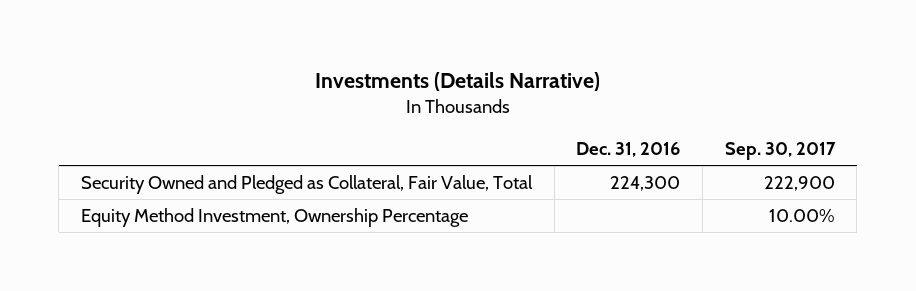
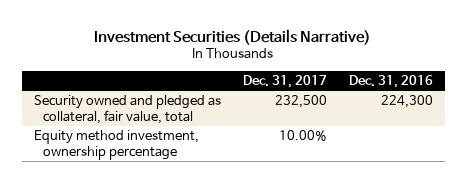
- Investments (Details Narrative)
+ Investment Securities (Details Narrative)
- | Dec. 31, 2016 | Sep. 30, 2017
+ | Dec. 31, 2017 | Dec. 31, 2016
- Security Owned and Pledged as Collateral, Fair Value, Total | 224,300 | 222,900
- Equity Method Investment, Ownership Percentage | | 10.00%
+ Security owned and pledged as collateral, fair value, total | 232,500 | 224,300
+ Equity method investment, ownership percentage | 10.00% |

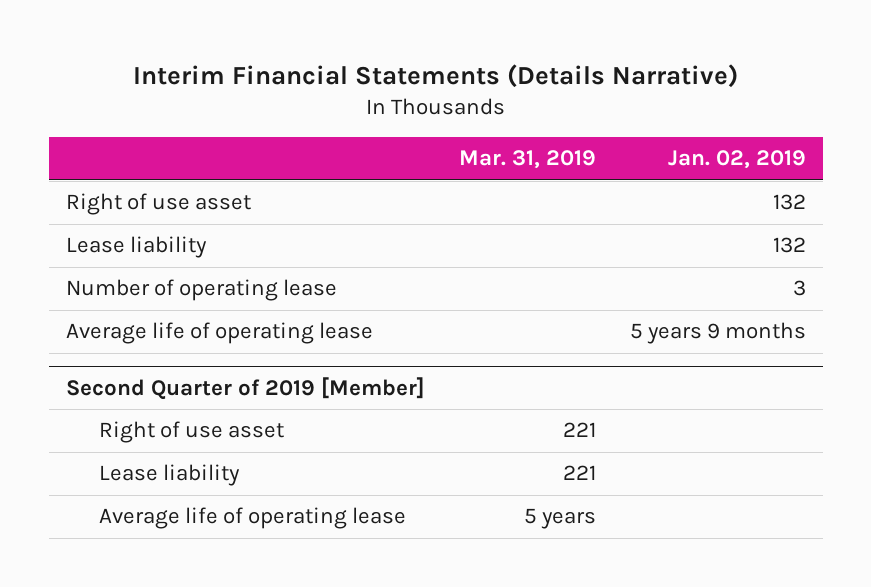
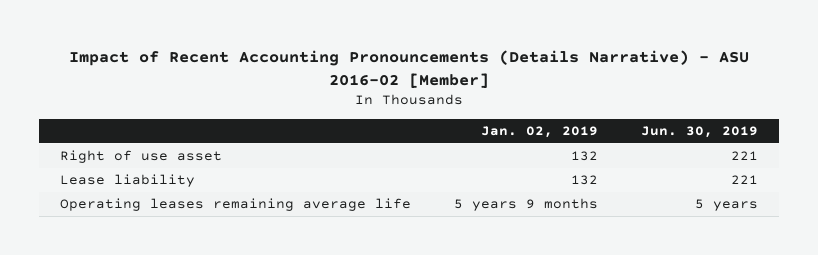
- Interim Financial Statements (Details Narrative)
+ Impact of Recent Accounting Pronouncements (Details Narrative) - ASU 2016-02 [Member]
- | Mar. 31, 2019 | Jan. 02, 2019
+ | Jan. 02, 2019 | Jun. 30, 2019
- Number of operating lease | | 3
- Average life of operating lease | | 5 years 9 months
- Second Quarter of 2019 [Member]
- Right of use asset | 221 |
- Lease liability | 221 |
- Average life of operating lease | 5 years |
+ Operating leases remaining average life | 5 years 9 months | 5 years

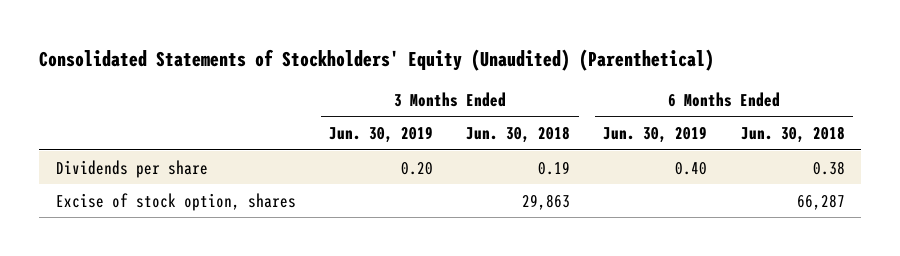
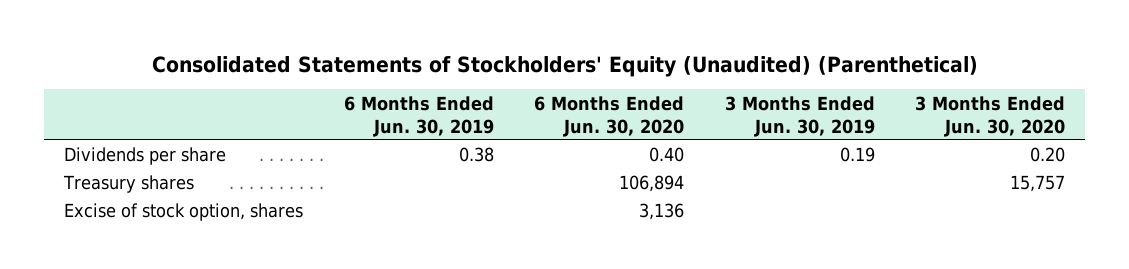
- | 3 Months Ended Jun. 30, 2019 | 3 Months Ended Jun. 30, 2018 | 6 Months Ended Jun. 30, 2019 | 6 Months Ended Jun. 30, 2018
+ | 6 Months Ended Jun. 30, 2019 | 6 Months Ended Jun. 30, 2020 | 3 Months Ended Jun. 30, 2019 | 3 Months Ended Jun. 30, 2020
- Dividends per share | 0.20 | 0.19 | 0.40 | 0.38
+ Dividends per share | 0.38 | 0.40 | 0.19 | 0.20
+ Treasury shares | | 106,894 | | 15,757

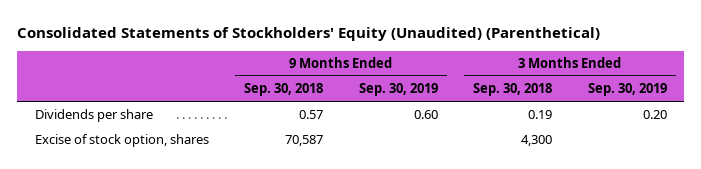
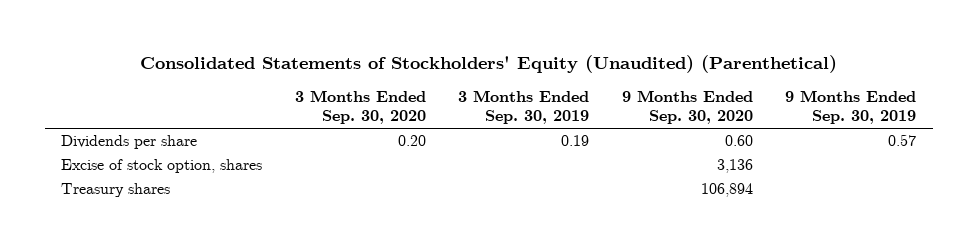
- | 9 Months Ended Sep. 30, 2018 | 9 Months Ended Sep. 30, 2019 | 3 Months Ended Sep. 30, 2018 | 3 Months Ended Sep. 30, 2019
+ | 3 Months Ended Sep. 30, 2020 | 3 Months Ended Sep. 30, 2019 | 9 Months Ended Sep. 30, 2020 | 9 Months Ended Sep. 30, 2019
- Dividends per share | 0.57 | 0.60 | 0.19 | 0.20
+ Dividends per share | 0.20 | 0.19 | 0.60 | 0.57
+ Treasury shares | | | 106,894 |

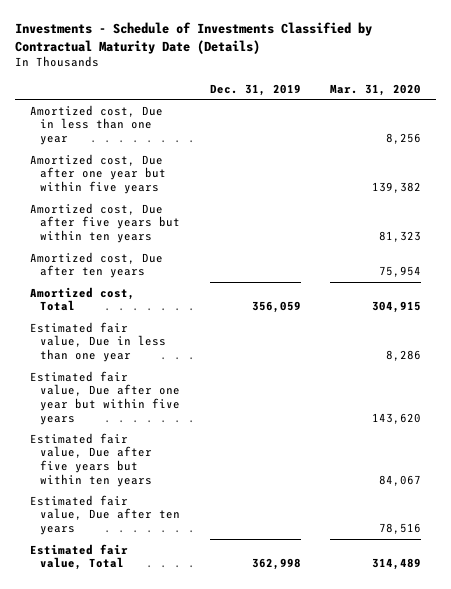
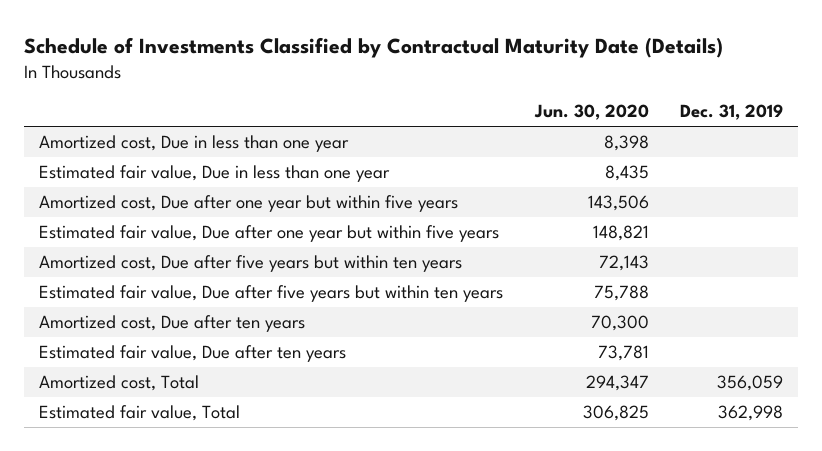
- Investments - Schedule of Investments Classified by Contractual Maturity Date (Details)
+ Schedule of Investments Classified by Contractual Maturity Date (Details)
- | Dec. 31, 2019 | Mar. 31, 2020
+ | Jun. 30, 2020 | Dec. 31, 2019
moved down: Amortized cost, Due after one year but within five years | 143,506 |
moved down: Amortized cost, Due after five years but within ten years | 72,143 |
moved down: Amortized cost, Due after ten years | 70,300 |
moved down: Amortized cost, Total | 294,347 | 356,059

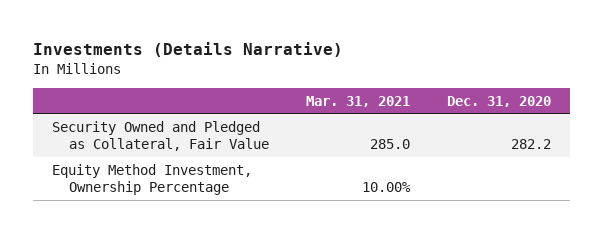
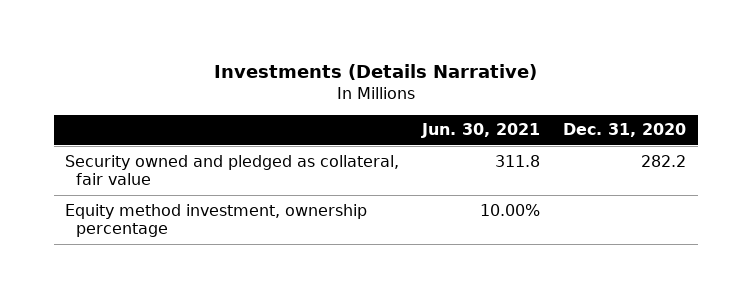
- | Mar. 31, 2021 | Dec. 31, 2020
+ | Jun. 30, 2021 | Dec. 31, 2020
- Security Owned and Pledged as Collateral, Fair Value | 285.0 | 282.2
- Equity Method Investment, Ownership Percentage | 10.00% |
+ Security owned and pledged as collateral, fair value | 311.8 | 282.2
+ Equity method investment, ownership percentage | 10.00% |

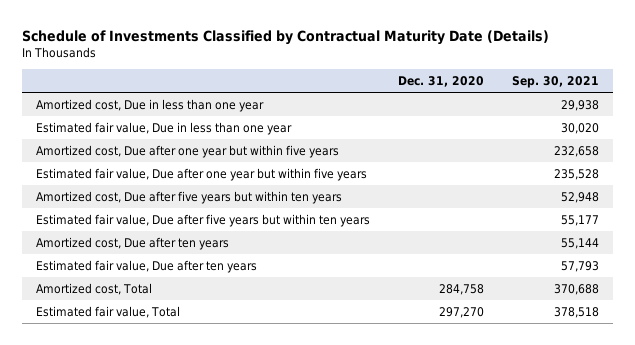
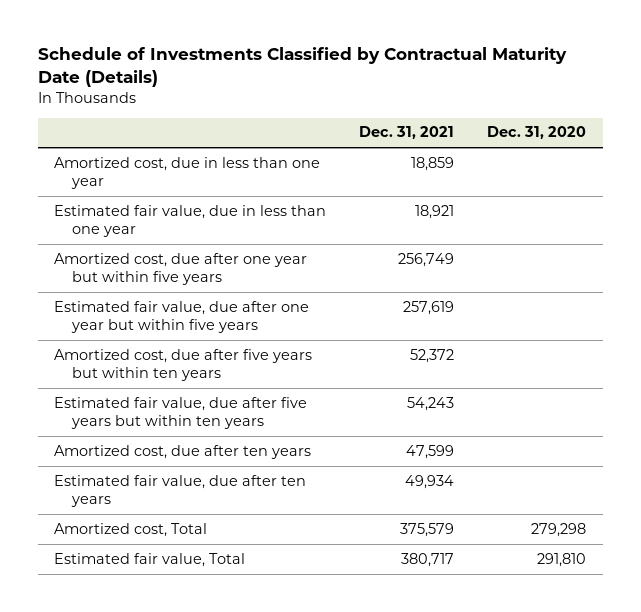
- | Dec. 31, 2020 | Sep. 30, 2021
+ | Dec. 31, 2021 | Dec. 31, 2020
- Amortized cost, Due in less than one year | | 29,938
- Estimated fair value, Due in less than one year | | 30,020
- Amortized cost, Due after one year but within five years | | 232,658
- Estimated fair value, Due after one year but within five years | | 235,528
- Amortized cost, Due after five years but within ten years | | 52,948
- Estimated fair value, Due after five years but within ten years | | 55,177
- Amortized cost, Due after ten years | | 55,144
- Estimated fair value, Due after ten years | | 57,793
- Amortized cost, Total | 284,758 | 370,688
- Estimated fair value, Total | 297,270 | 378,518
+ Amortized cost, due in less than one year | 18,859 |
+ Estimated fair value, due in less than one year | 18,921 |
+ Amortized cost, due after one year but within five years | 256,749 |
+ Estimated fair value, due after one year but within five years | 257,619 |
+ Amortized cost, due after five years but within ten years | 52,372 |
+ Estimated fair value, due after five years but within ten years | 54,243 |
+ Amortized cost, due after ten years | 47,599 |
+ Estimated fair value, due after ten years | 49,934 |
+ Amortized cost, Total | 375,579 | 279,298
+ Estimated fair value, Total | 380,717 | 291,810

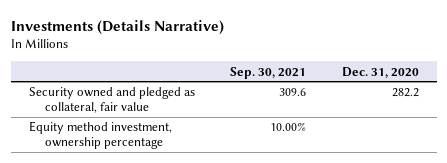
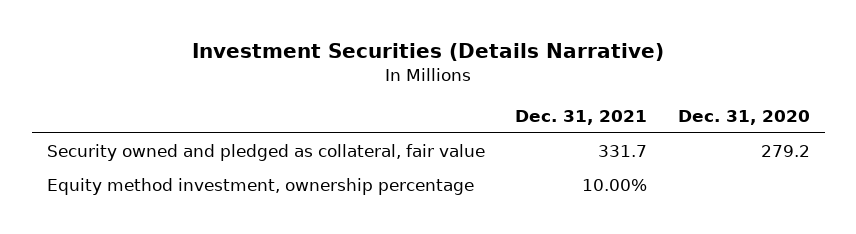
- Investments (Details Narrative)
+ Investment Securities (Details Narrative)
- | Sep. 30, 2021 | Dec. 31, 2020
+ | Dec. 31, 2021 | Dec. 31, 2020
- Security owned and pledged as collateral, fair value | 309.6 | 282.2
+ Security owned and pledged as collateral, fair value | 331.7 | 279.2

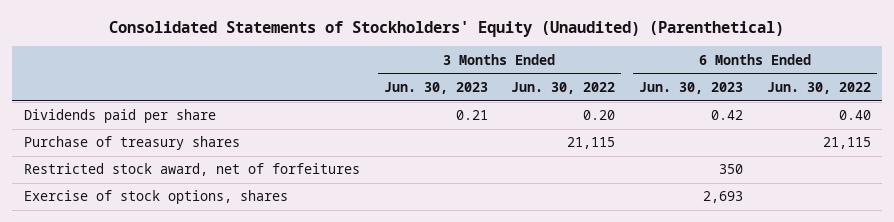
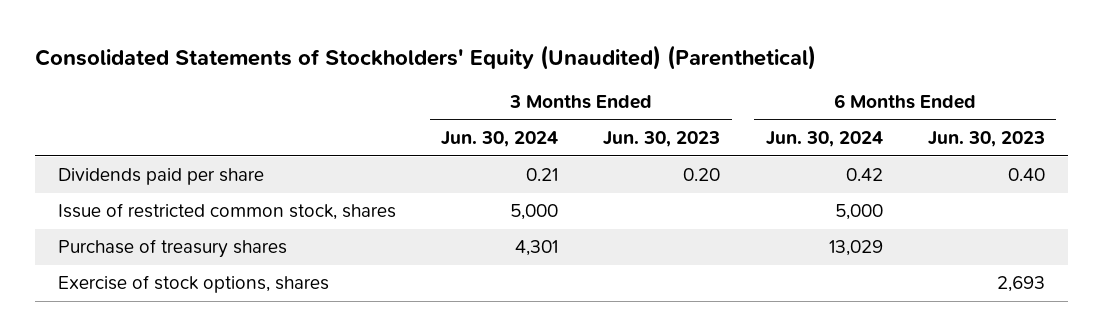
- | 3 Months Ended Jun. 30, 2023 | 3 Months Ended Jun. 30, 2022 | 6 Months Ended Jun. 30, 2023 | 6 Months Ended Jun. 30, 2022
+ | 3 Months Ended Jun. 30, 2024 | 3 Months Ended Jun. 30, 2023 | 6 Months Ended Jun. 30, 2024 | 6 Months Ended Jun. 30, 2023
- Dividends paid per share | 0.21 | 0.20 | 0.42 | 0.40
+ Dividends paid per share | 0.21 | 0.20 | 0.42 | 0.40
+ Issue of restricted common stock, shares | 5,000 | | 5,000 |
- Restricted stock award, net of forfeitures | | | 350 |

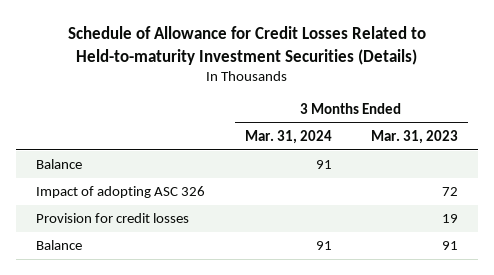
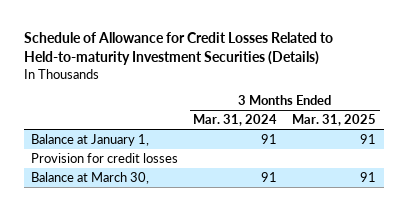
- | 3 Months Ended Mar. 31, 2024 | 3 Months Ended Mar. 31, 2023
+ | 3 Months Ended Mar. 31, 2024 | 3 Months Ended Mar. 31, 2025
- Balance | 91 |
- Impact of adopting ASC 326 | | 72
+ Balance at January 1, | 91 | 91
- Balance | 91 | 91
+ Balance at March 30, | 91 | 91

